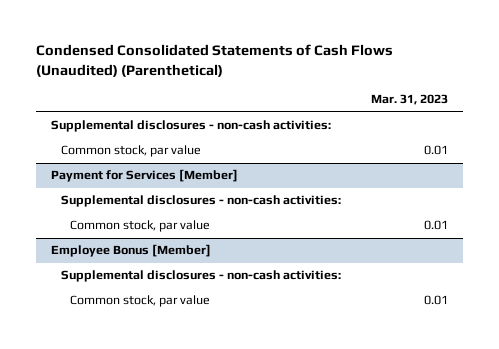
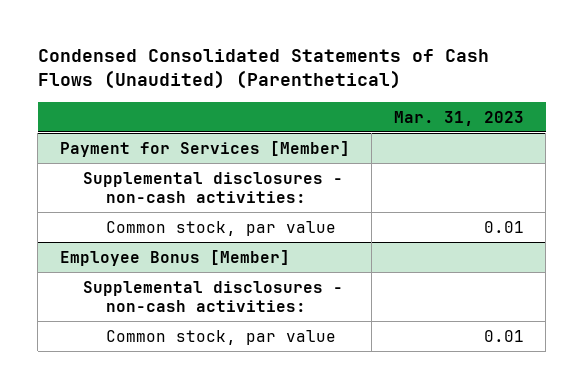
- Supplemental disclosures - non-cash activities:
- Common stock, par value | 0.01

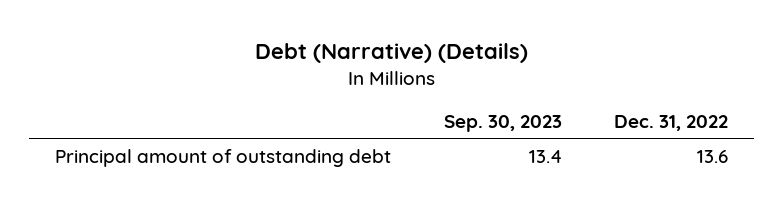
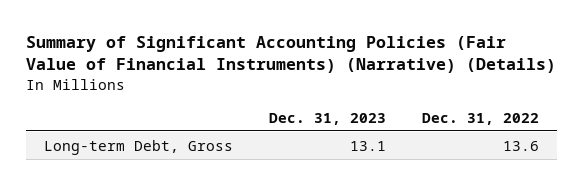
- Debt (Narrative) (Details)
+ Summary of Significant Accounting Policies (Fair Value of Financial Instruments) (Narrative) (Details)
- | Sep. 30, 2023 | Dec. 31, 2022
+ | Dec. 31, 2023 | Dec. 31, 2022
- Principal amount of outstanding debt | 13.4 | 13.6
+ Long-term Debt, Gross | 13.1 | 13.6

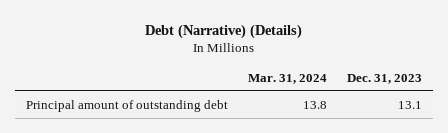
- Summary of Significant Accounting Policies (Fair Value of Financial Instruments) (Narrative) (Details)
+ Debt (Narrative) (Details)
- | Dec. 31, 2023 | Dec. 31, 2022
+ | Mar. 31, 2024 | Dec. 31, 2023
- Long-term Debt, Gross | 13.1 | 13.6
+ Principal amount of outstanding debt | 13.8 | 13.1

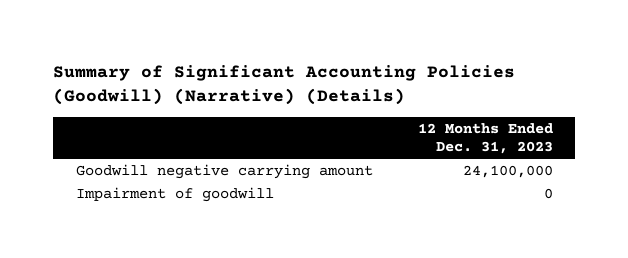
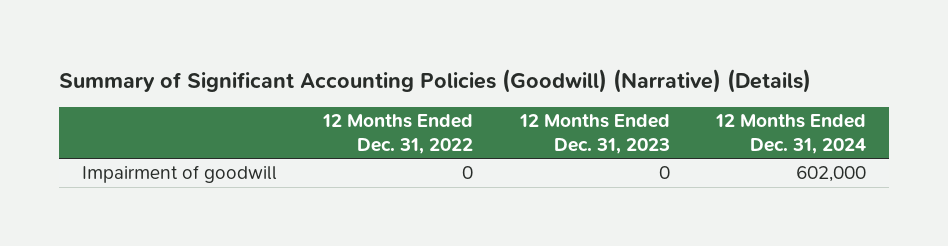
- | 12 Months Ended Dec. 31, 2023
+ | 12 Months Ended Dec. 31, 2022 | 12 Months Ended Dec. 31, 2023 | 12 Months Ended Dec. 31, 2024
- Goodwill negative carrying amount | 24,100,000

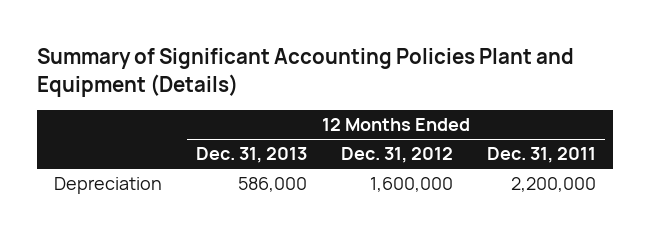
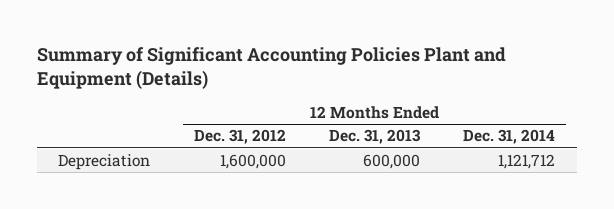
- | 12 Months Ended Dec. 31, 2013 | 12 Months Ended Dec. 31, 2012 | 12 Months Ended Dec. 31, 2011
+ | 12 Months Ended Dec. 31, 2012 | 12 Months Ended Dec. 31, 2013 | 12 Months Ended Dec. 31, 2014
- Depreciation | 586,000 | 1,600,000 | 2,200,000
+ Depreciation | 1,600,000 | 600,000 | 1,121,712

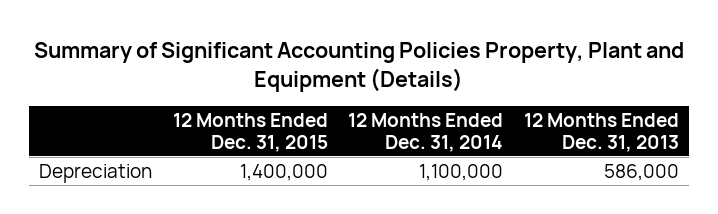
- Summary of Significant Accounting Policies Plant and Equipment (Details)
+ Summary of Significant Accounting Policies Property, Plant and Equipment (Details)
- | 12 Months Ended Dec. 31, 2012 | 12 Months Ended Dec. 31, 2013 | 12 Months Ended Dec. 31, 2014
+ | 12 Months Ended Dec. 31, 2015 | 12 Months Ended Dec. 31, 2014 | 12 Months Ended Dec. 31, 2013
- Depreciation | 1,600,000 | 600,000 | 1,121,712
+ Depreciation | 1,400,000 | 1,100,000 | 586,000

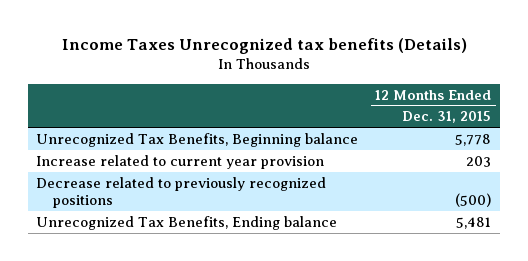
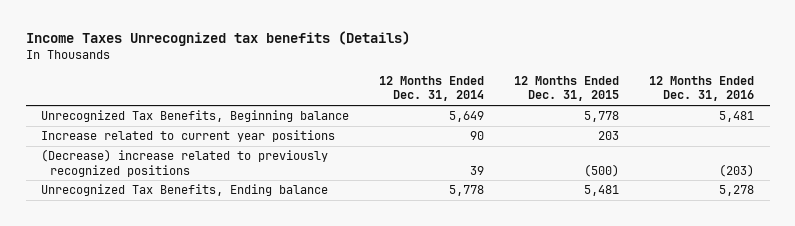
- | 12 Months Ended Dec. 31, 2015
+ | 12 Months Ended Dec. 31, 2014 | 12 Months Ended Dec. 31, 2015 | 12 Months Ended Dec. 31, 2016
- Increase related to current year provision | 203
- Decrease related to previously recognized positions | (500)
+ Increase related to current year positions | 90 | 203 |
+ (Decrease) increase related to previously recognized positions | 39 | (500) | (203)

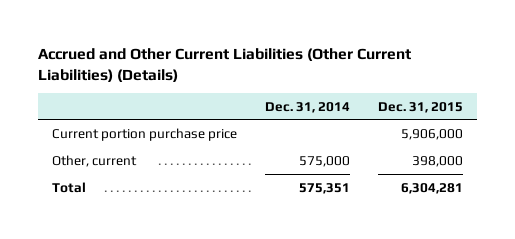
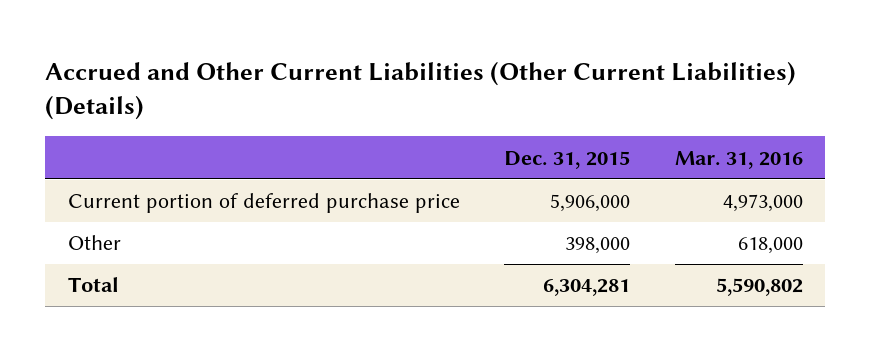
- | Dec. 31, 2014 | Dec. 31, 2015
+ | Dec. 31, 2015 | Mar. 31, 2016
- Current portion purchase price | | 5,906,000
- Other, current | 575,000 | 398,000
+ Current portion of deferred purchase price | 5,906,000 | 4,973,000
+ Other | 398,000 | 618,000

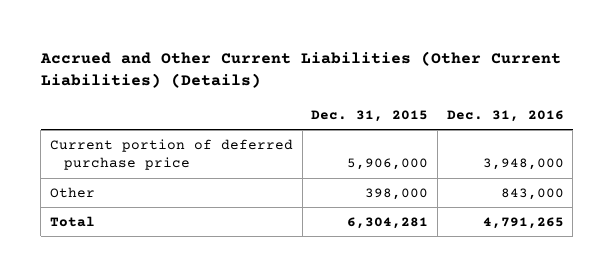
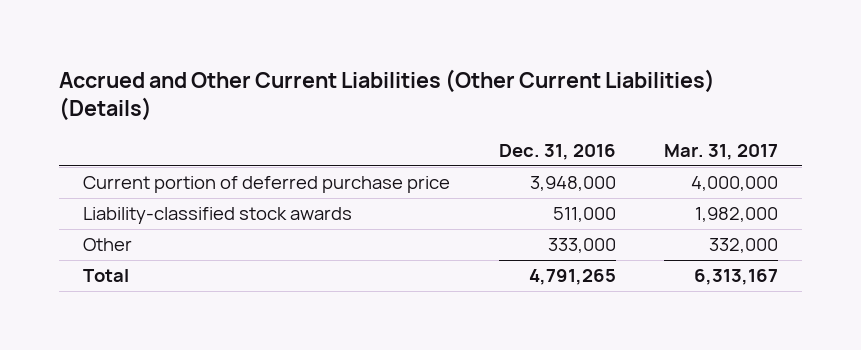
- | Dec. 31, 2015 | Dec. 31, 2016
+ | Dec. 31, 2016 | Mar. 31, 2017
- Other | 398,000 | 843,000
+ Liability-classified stock awards | 511,000 | 1,982,000
+ Other | 333,000 | 332,000

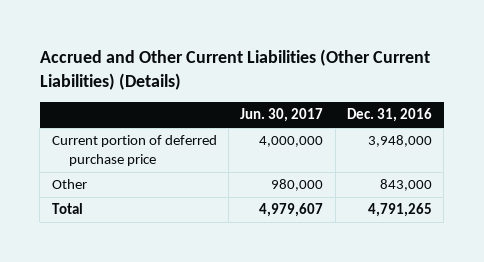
- | Dec. 31, 2016 | Mar. 31, 2017
+ | Jun. 30, 2017 | Dec. 31, 2016
- Liability-classified stock awards | 511,000 | 1,982,000
- Other | 333,000 | 332,000
+ Other | 980,000 | 843,000

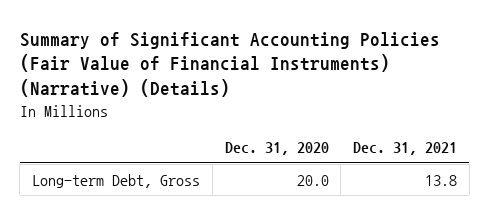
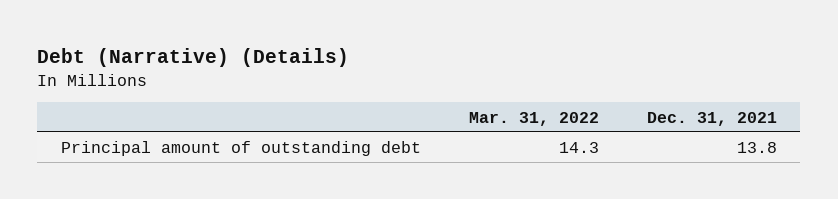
- Summary of Significant Accounting Policies (Fair Value of Financial Instruments) (Narrative) (Details)
+ Debt (Narrative) (Details)
- | Dec. 31, 2020 | Dec. 31, 2021
+ | Mar. 31, 2022 | Dec. 31, 2021
- Long-term Debt, Gross | 20.0 | 13.8
+ Principal amount of outstanding debt | 14.3 | 13.8

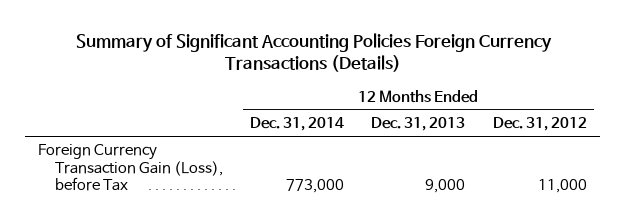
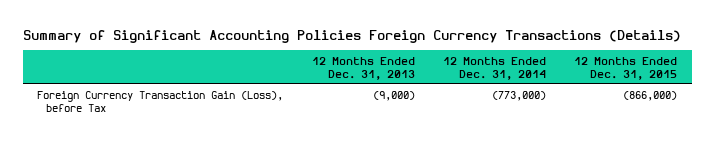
- | 12 Months Ended Dec. 31, 2014 | 12 Months Ended Dec. 31, 2013 | 12 Months Ended Dec. 31, 2012
+ | 12 Months Ended Dec. 31, 2013 | 12 Months Ended Dec. 31, 2014 | 12 Months Ended Dec. 31, 2015
- Foreign Currency Transaction Gain (Loss), before Tax | 773,000 | 9,000 | 11,000
+ Foreign Currency Transaction Gain (Loss), before Tax | (9,000) | (773,000) | (866,000)

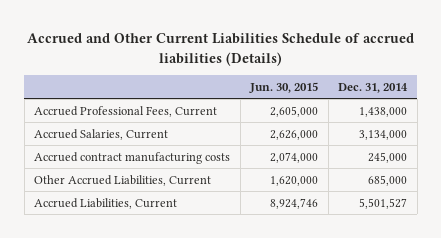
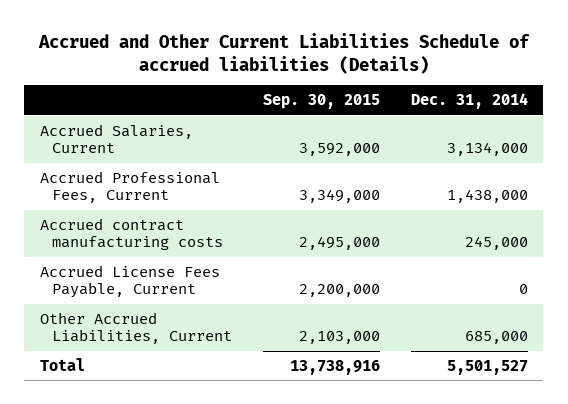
- | Jun. 30, 2015 | Dec. 31, 2014
+ | Sep. 30, 2015 | Dec. 31, 2014
moved down: Accrued Professional Fees, Current | 3,349,000 | 1,438,000
+ Accrued License Fees Payable, Current | 2,200,000 | 0
- Accrued Liabilities, Current | 8,924,746 | 5,501,527
+ Total | 13,738,916 | 5,501,527

